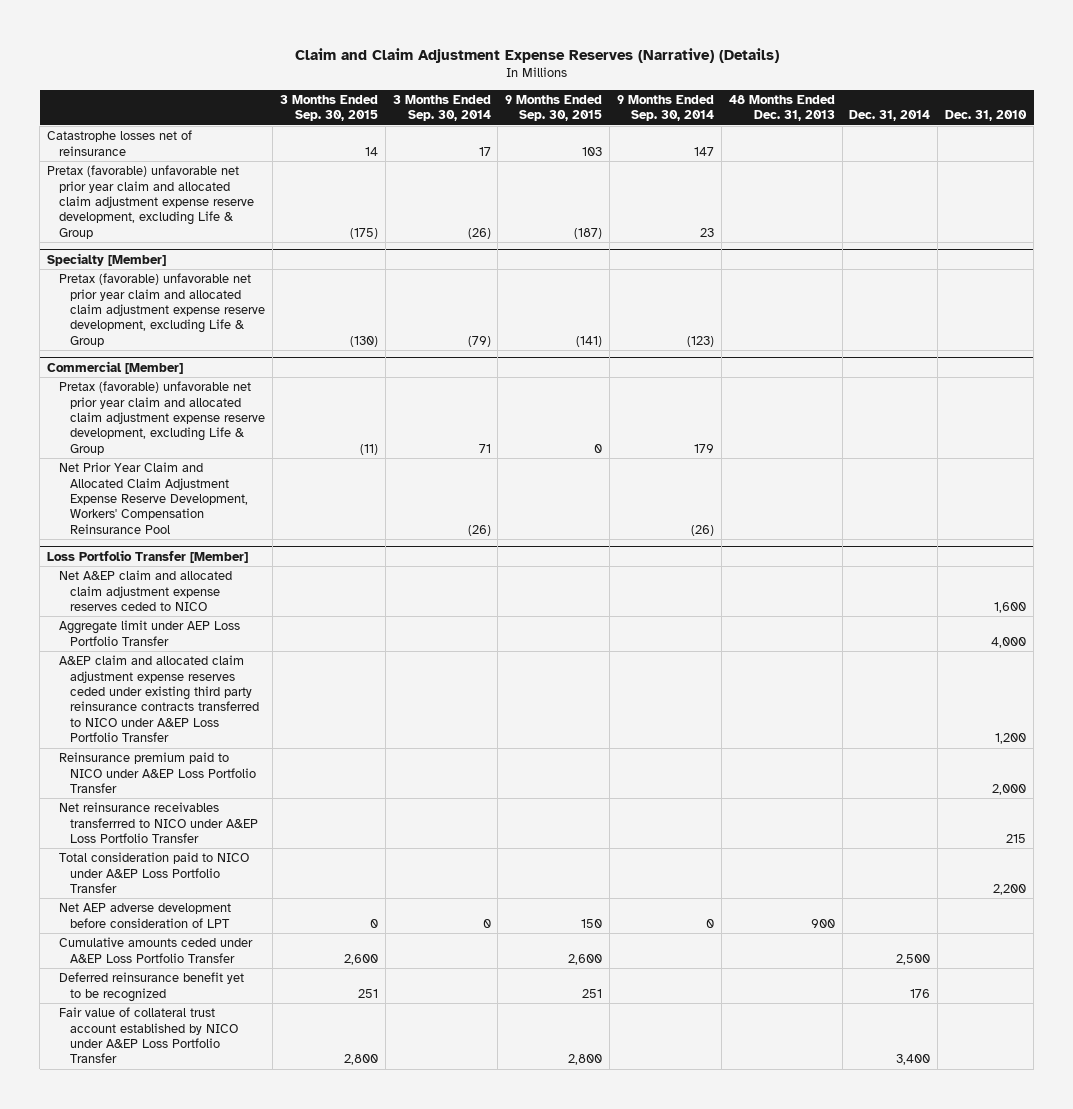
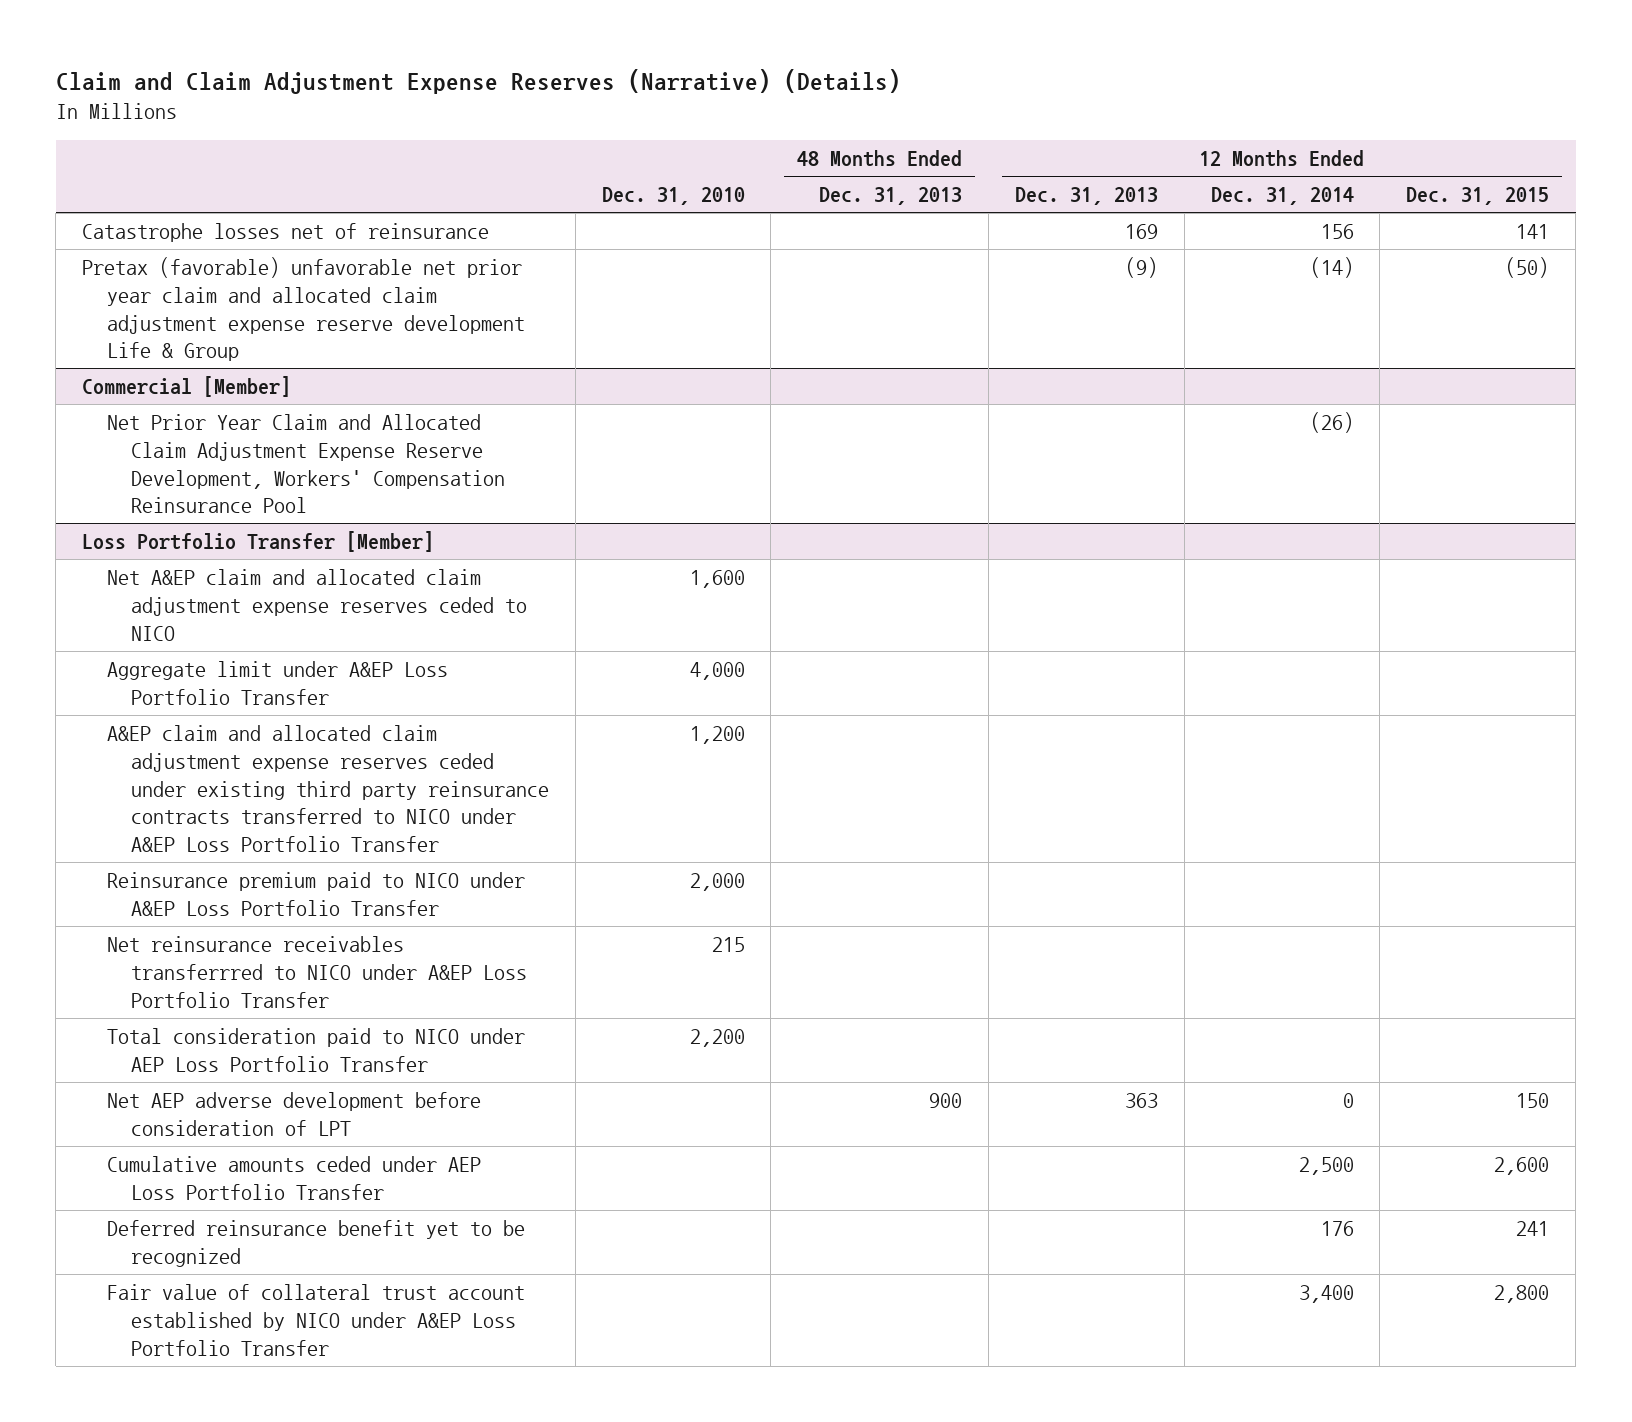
- | 3 Months Ended Sep. 30, 2015 | 3 Months Ended Sep. 30, 2014 | 9 Months Ended Sep. 30, 2015 | 9 Months Ended Sep. 30, 2014 | 48 Months Ended Dec. 31, 2013 | Dec. 31, 2014 | Dec. 31, 2010
+ | Dec. 31, 2010 | 48 Months Ended Dec. 31, 2013 | 12 Months Ended Dec. 31, 2013 | 12 Months Ended Dec. 31, 2014 | 12 Months Ended Dec. 31, 2015
- Pretax (favorable) unfavorable net prior year claim and allocated claim adjustment expense reserve development, excluding Life & Group | (175) | (26) | (187) | 23 | | |
- Specialty [Member]
- Pretax (favorable) unfavorable net prior year claim and allocated claim adjustment expense reserve development, excluding Life & Group | (130) | (79) | (141) | (123) | | |
+ Pretax (favorable) unfavorable net prior year claim and allocated claim adjustment expense reserve development Life & Group | | | (9) | (14) | (50)
@ Commercial [Member]
- Pretax (favorable) unfavorable net prior year claim and allocated claim adjustment expense reserve development, excluding Life & Group | (11) | 71 | 0 | 179 | | |
@ Loss Portfolio Transfer [Member]
- Aggregate limit under AEP Loss Portfolio Transfer | | | | | | | 4,000
+ Aggregate limit under A&EP Loss Portfolio Transfer | 4,000 | | | |
- Total consideration paid to NICO under A&EP Loss Portfolio Transfer | | | | | | | 2,200
+ Total consideration paid to NICO under AEP Loss Portfolio Transfer | 2,200 | | | |
- Cumulative amounts ceded under A&EP Loss Portfolio Transfer | 2,600 | | 2,600 | | | 2,500 |
+ Cumulative amounts ceded under AEP Loss Portfolio Transfer | | | | 2,500 | 2,600

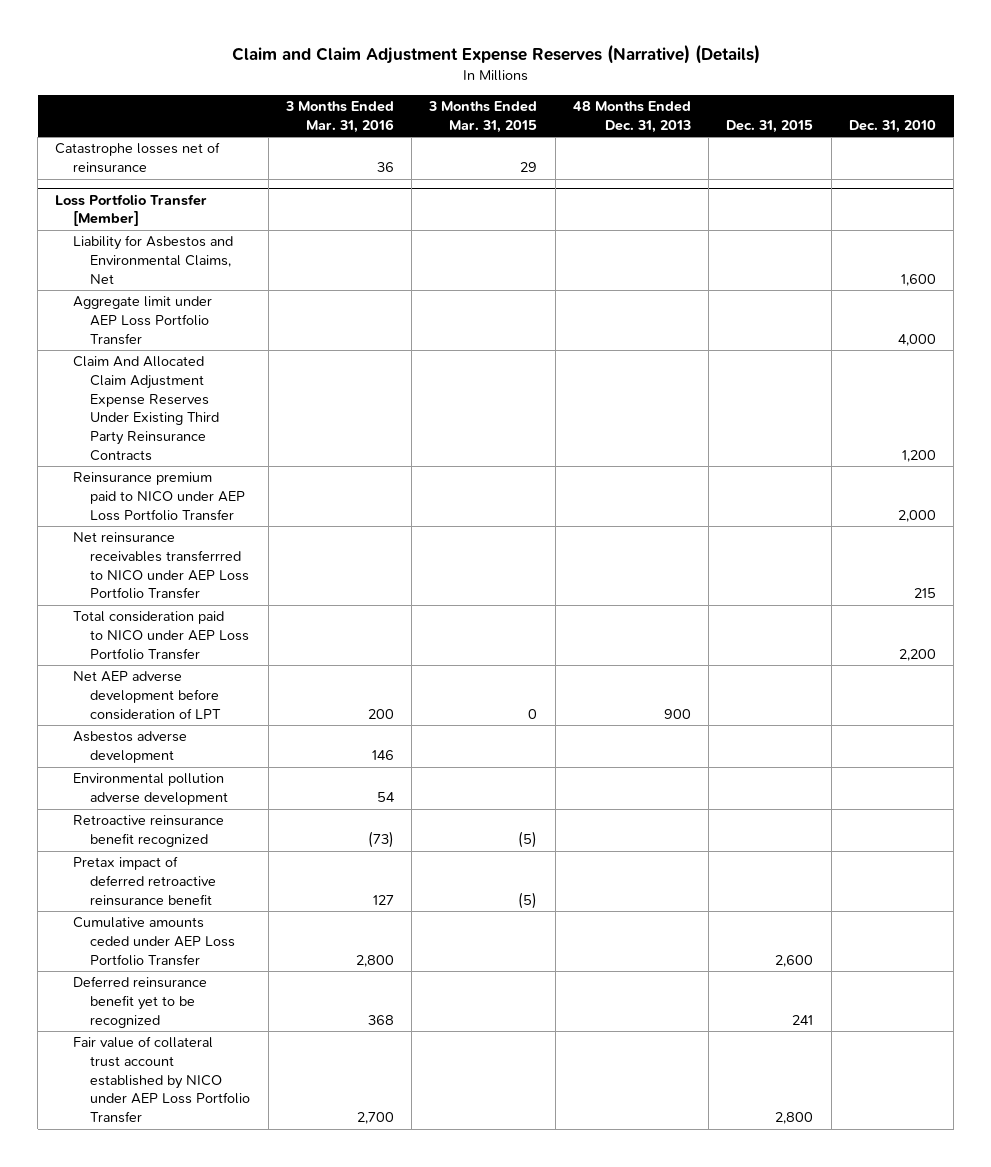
- | Dec. 31, 2010 | 48 Months Ended Dec. 31, 2013 | 12 Months Ended Dec. 31, 2013 | 12 Months Ended Dec. 31, 2014 | 12 Months Ended Dec. 31, 2015
+ | 3 Months Ended Mar. 31, 2016 | 3 Months Ended Mar. 31, 2015 | 48 Months Ended Dec. 31, 2013 | Dec. 31, 2015 | Dec. 31, 2010
- Pretax (favorable) unfavorable net prior year claim and allocated claim adjustment expense reserve development Life & Group | | | (9) | (14) | (50)
- Commercial [Member]
- Net Prior Year Claim and Allocated Claim Adjustment Expense Reserve Development, Workers' Compensation Reinsurance Pool | | | | (26) |
@ Loss Portfolio Transfer [Member]
- Net A&EP claim and allocated claim adjustment expense reserves ceded to NICO | 1,600 | | | |
- Aggregate limit under A&EP Loss Portfolio Transfer | 4,000 | | | |
- A&EP claim and allocated claim adjustment expense reserves ceded under existing third party reinsurance contracts transferred to NICO under A&EP Loss Portfolio Transfer | 1,200 | | | |
- Reinsurance premium paid to NICO under A&EP Loss Portfolio Transfer | 2,000 | | | |
- Net reinsurance receivables transferrred to NICO under A&EP Loss Portfolio Transfer | 215 | | | |
+ Liability for Asbestos and Environmental Claims, Net | | | | | 1,600
+ Aggregate limit under AEP Loss Portfolio Transfer | | | | | 4,000
+ Claim And Allocated Claim Adjustment Expense Reserves Under Existing Third Party Reinsurance Contracts | | | | | 1,200
+ Reinsurance premium paid to NICO under AEP Loss Portfolio Transfer | | | | | 2,000
+ Net reinsurance receivables transferrred to NICO under AEP Loss Portfolio Transfer | | | | | 215
+ Asbestos adverse development | 146 | | | |
+ Environmental pollution adverse development | 54 | | | |
+ Retroactive reinsurance benefit recognized | (73) | (5) | | |
+ Pretax impact of deferred retroactive reinsurance benefit | 127 | (5) | | |
- Fair value of collateral trust account established by NICO under A&EP Loss Portfolio Transfer | | | | 3,400 | 2,800
+ Fair value of collateral trust account established by NICO under AEP Loss Portfolio Transfer | 2,700 | | | 2,800 |

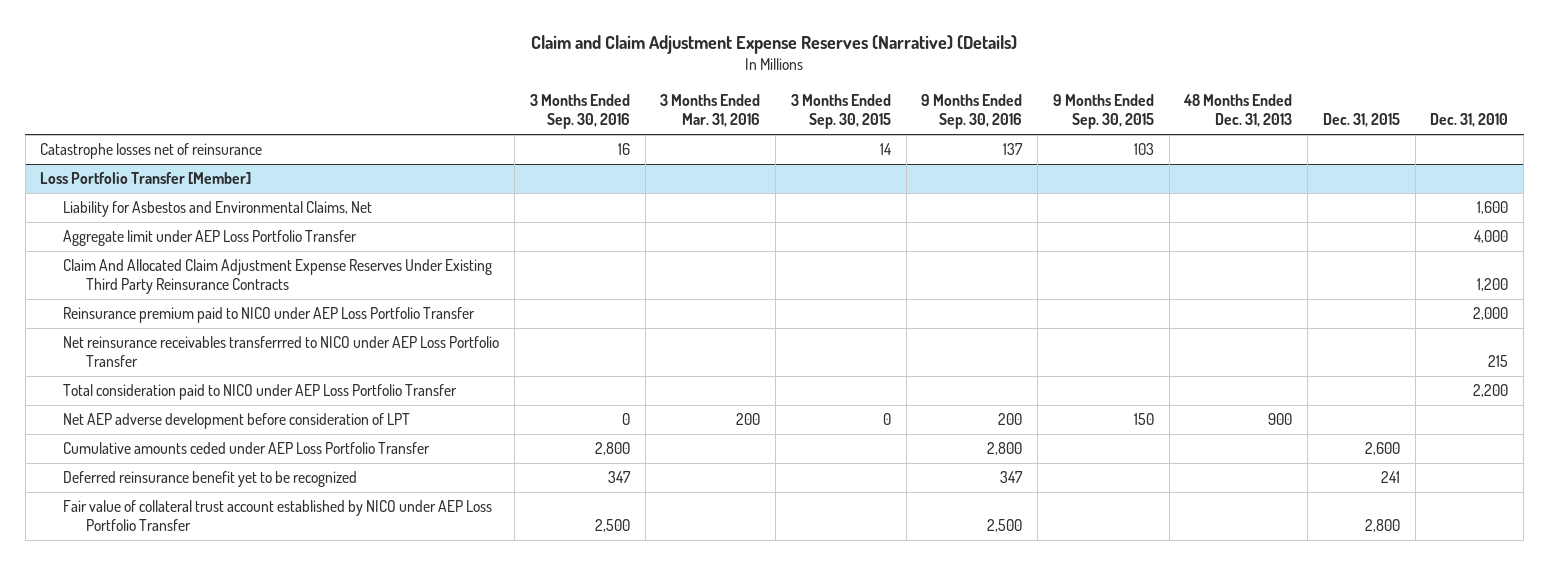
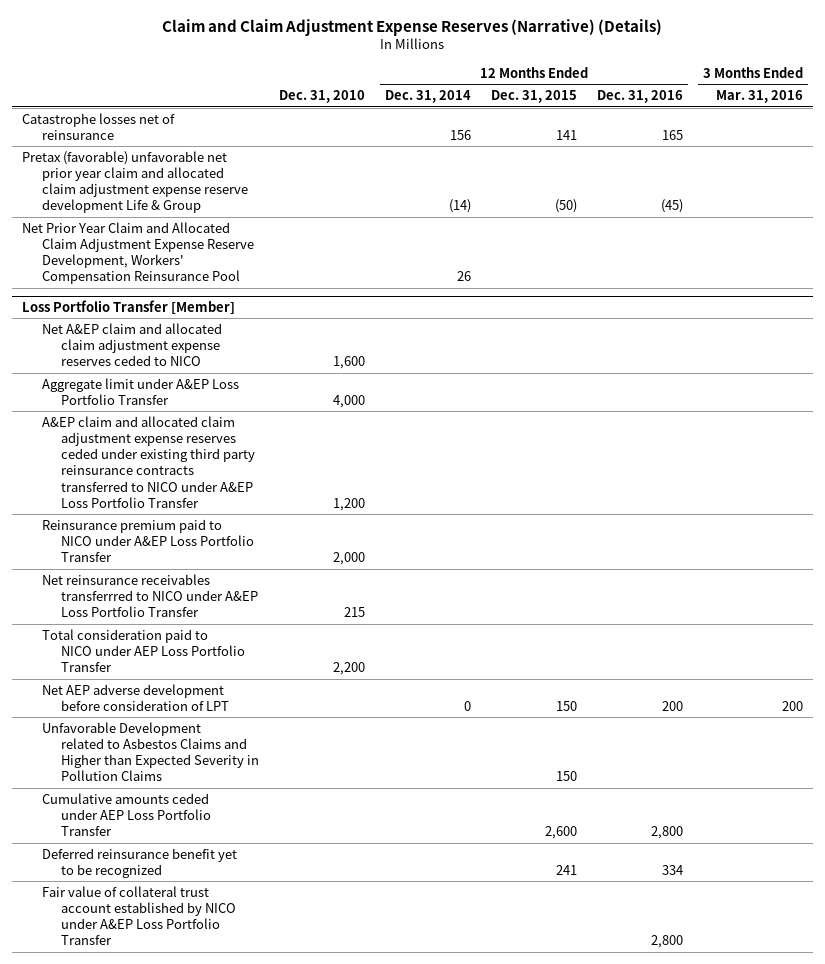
- | 3 Months Ended Sep. 30, 2016 | 3 Months Ended Mar. 31, 2016 | 3 Months Ended Sep. 30, 2015 | 9 Months Ended Sep. 30, 2016 | 9 Months Ended Sep. 30, 2015 | 48 Months Ended Dec. 31, 2013 | Dec. 31, 2015 | Dec. 31, 2010
+ | Dec. 31, 2010 | 12 Months Ended Dec. 31, 2014 | 12 Months Ended Dec. 31, 2015 | 12 Months Ended Dec. 31, 2016 | 3 Months Ended Mar. 31, 2016
+ Pretax (favorable) unfavorable net prior year claim and allocated claim adjustment expense reserve development Life & Group | | (14) | (50) | (45) |
+ Net Prior Year Claim and Allocated Claim Adjustment Expense Reserve Development, Workers' Compensation Reinsurance Pool | | 26 | | |
@ Loss Portfolio Transfer [Member]
- Liability for Asbestos and Environmental Claims, Net | | | | | | | | 1,600
- Aggregate limit under AEP Loss Portfolio Transfer | | | | | | | | 4,000
- Claim And Allocated Claim Adjustment Expense Reserves Under Existing Third Party Reinsurance Contracts | | | | | | | | 1,200
- Reinsurance premium paid to NICO under AEP Loss Portfolio Transfer | | | | | | | | 2,000
- Net reinsurance receivables transferrred to NICO under AEP Loss Portfolio Transfer | | | | | | | | 215
+ Net A&EP claim and allocated claim adjustment expense reserves ceded to NICO | 1,600 | | | |
+ Aggregate limit under A&EP Loss Portfolio Transfer | 4,000 | | | |
+ A&EP claim and allocated claim adjustment expense reserves ceded under existing third party reinsurance contracts transferred to NICO under A&EP Loss Portfolio Transfer | 1,200 | | | |
+ Reinsurance premium paid to NICO under A&EP Loss Portfolio Transfer | 2,000 | | | |
+ Net reinsurance receivables transferrred to NICO under A&EP Loss Portfolio Transfer | 215 | | | |
+ Unfavorable Development related to Asbestos Claims and Higher than Expected Severity in Pollution Claims | | | 150 | |
- Fair value of collateral trust account established by NICO under AEP Loss Portfolio Transfer | 2,500 | | | 2,500 | | | 2,800 |
+ Fair value of collateral trust account established by NICO under A&EP Loss Portfolio Transfer | | | | 2,800 |

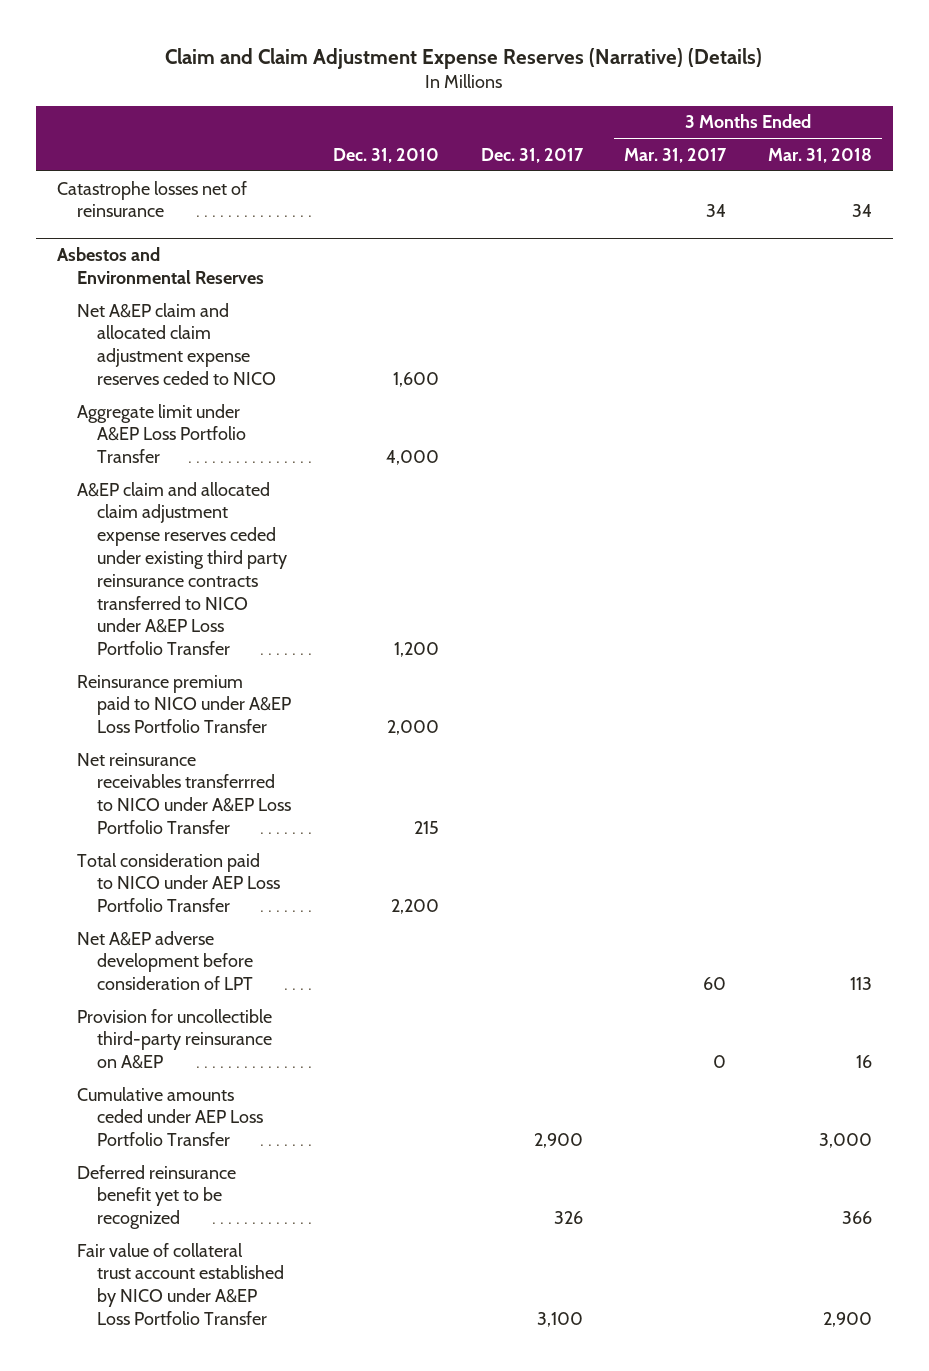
- | Dec. 31, 2010 | 12 Months Ended Dec. 31, 2014 | 12 Months Ended Dec. 31, 2015 | 12 Months Ended Dec. 31, 2016 | 3 Months Ended Mar. 31, 2016
+ | Dec. 31, 2010 | Dec. 31, 2017 | 3 Months Ended Mar. 31, 2017 | 3 Months Ended Mar. 31, 2018
- Pretax (favorable) unfavorable net prior year claim and allocated claim adjustment expense reserve development Life & Group | | (14) | (50) | (45) |
- Net Prior Year Claim and Allocated Claim Adjustment Expense Reserve Development, Workers' Compensation Reinsurance Pool | | 26 | | |
- Loss Portfolio Transfer [Member]
+ Asbestos and Environmental Reserves
- Net AEP adverse development before consideration of LPT | | 0 | 150 | 200 | 200
- Unfavorable Development related to Asbestos Claims and Higher than Expected Severity in Pollution Claims | | | 150 | |
+ Net A&EP adverse development before consideration of LPT | | | 60 | 113
+ Provision for uncollectible third-party reinsurance on A&EP | | | 0 | 16

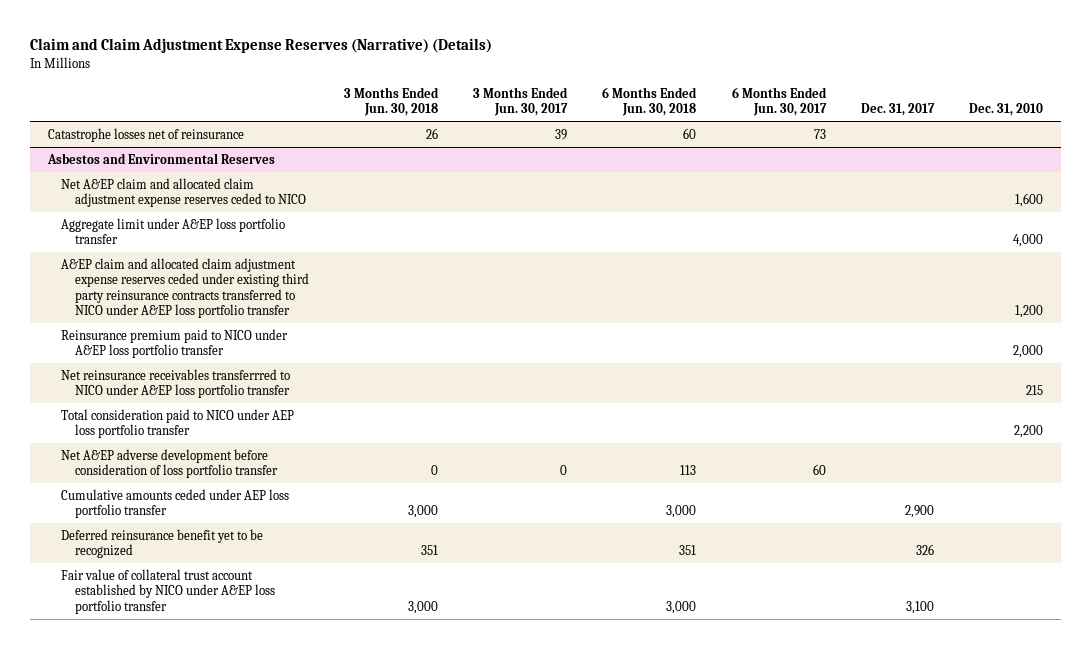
- | Dec. 31, 2010 | Dec. 31, 2017 | 3 Months Ended Mar. 31, 2017 | 3 Months Ended Mar. 31, 2018
+ | 3 Months Ended Jun. 30, 2018 | 3 Months Ended Jun. 30, 2017 | 6 Months Ended Jun. 30, 2018 | 6 Months Ended Jun. 30, 2017 | Dec. 31, 2017 | Dec. 31, 2010
@ Asbestos and Environmental Reserves
- Aggregate limit under A&EP Loss Portfolio Transfer | 4,000 | | |
- A&EP claim and allocated claim adjustment expense reserves ceded under existing third party reinsurance contracts transferred to NICO under A&EP Loss Portfolio Transfer | 1,200 | | |
- Reinsurance premium paid to NICO under A&EP Loss Portfolio Transfer | 2,000 | | |
- Net reinsurance receivables transferrred to NICO under A&EP Loss Portfolio Transfer | 215 | | |
- Total consideration paid to NICO under AEP Loss Portfolio Transfer | 2,200 | | |
- Net A&EP adverse development before consideration of LPT | | | 60 | 113
- Provision for uncollectible third-party reinsurance on A&EP | | | 0 | 16
- Cumulative amounts ceded under AEP Loss Portfolio Transfer | | 2,900 | | 3,000
+ Aggregate limit under A&EP loss portfolio transfer | | | | | | 4,000
+ A&EP claim and allocated claim adjustment expense reserves ceded under existing third party reinsurance contracts transferred to NICO under A&EP loss portfolio transfer | | | | | | 1,200
+ Reinsurance premium paid to NICO under A&EP loss portfolio transfer | | | | | | 2,000
+ Net reinsurance receivables transferrred to NICO under A&EP loss portfolio transfer | | | | | | 215
+ Total consideration paid to NICO under AEP loss portfolio transfer | | | | | | 2,200
+ Net A&EP adverse development before consideration of loss portfolio transfer | 0 | 0 | 113 | 60 | |
+ Cumulative amounts ceded under AEP loss portfolio transfer | 3,000 | | 3,000 | | 2,900 |
- Fair value of collateral trust account established by NICO under A&EP Loss Portfolio Transfer | | 3,100 | | 2,900
+ Fair value of collateral trust account established by NICO under A&EP loss portfolio transfer | 3,000 | | 3,000 | | 3,100 |

